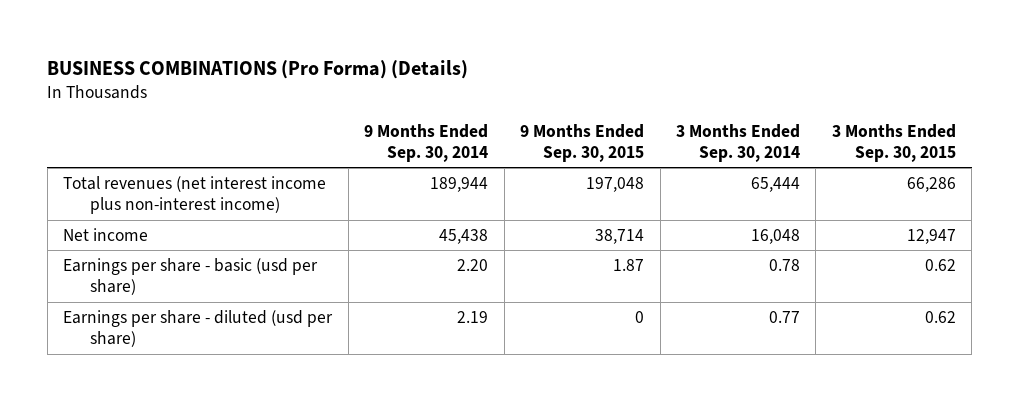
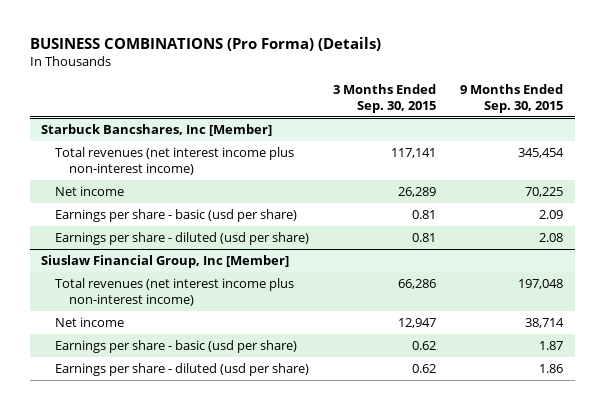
- | 9 Months Ended Sep. 30, 2014 | 9 Months Ended Sep. 30, 2015 | 3 Months Ended Sep. 30, 2014 | 3 Months Ended Sep. 30, 2015
+ | 3 Months Ended Sep. 30, 2015 | 9 Months Ended Sep. 30, 2015
+ Starbuck Bancshares, Inc [Member]
+ Total revenues (net interest income plus non-interest income) | 117,141 | 345,454
+ Net income | 26,289 | 70,225
+ Earnings per share - basic (usd per share) | 0.81 | 2.09
+ Earnings per share - diluted (usd per share) | 0.81 | 2.08
+ Siuslaw Financial Group, Inc [Member]
- Earnings per share - diluted (usd per share) | 2.19 | 0 | 0.77 | 0.62
+ Earnings per share - diluted (usd per share) | 0.62 | 1.86

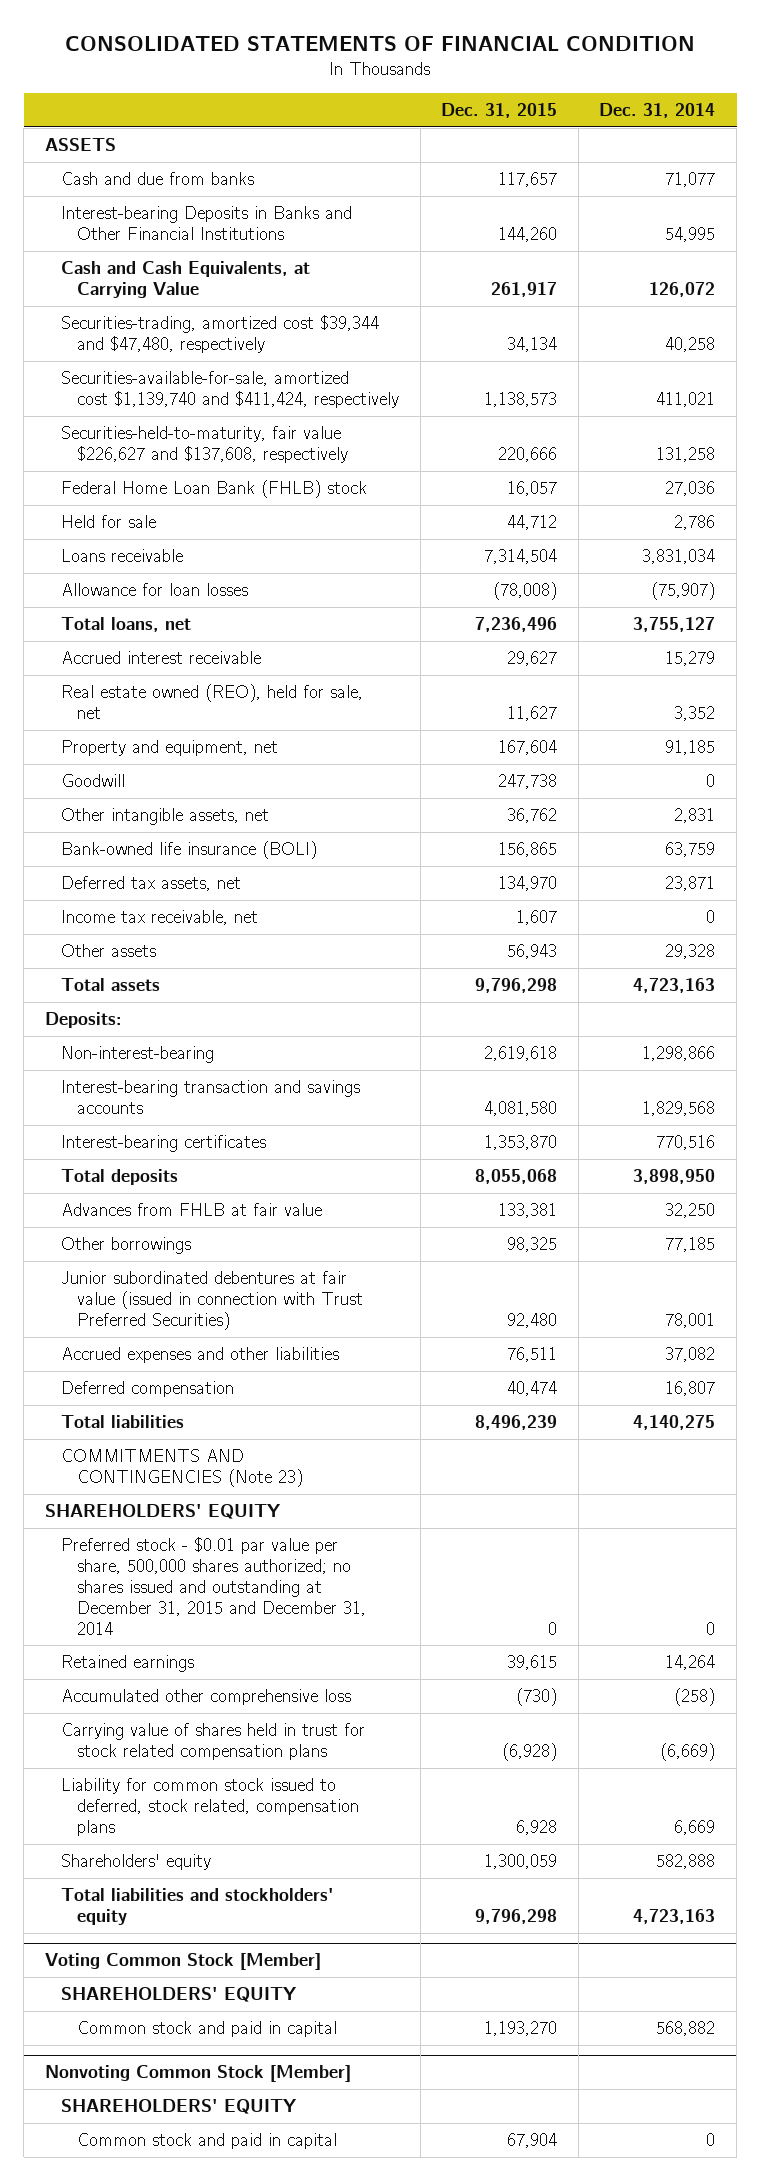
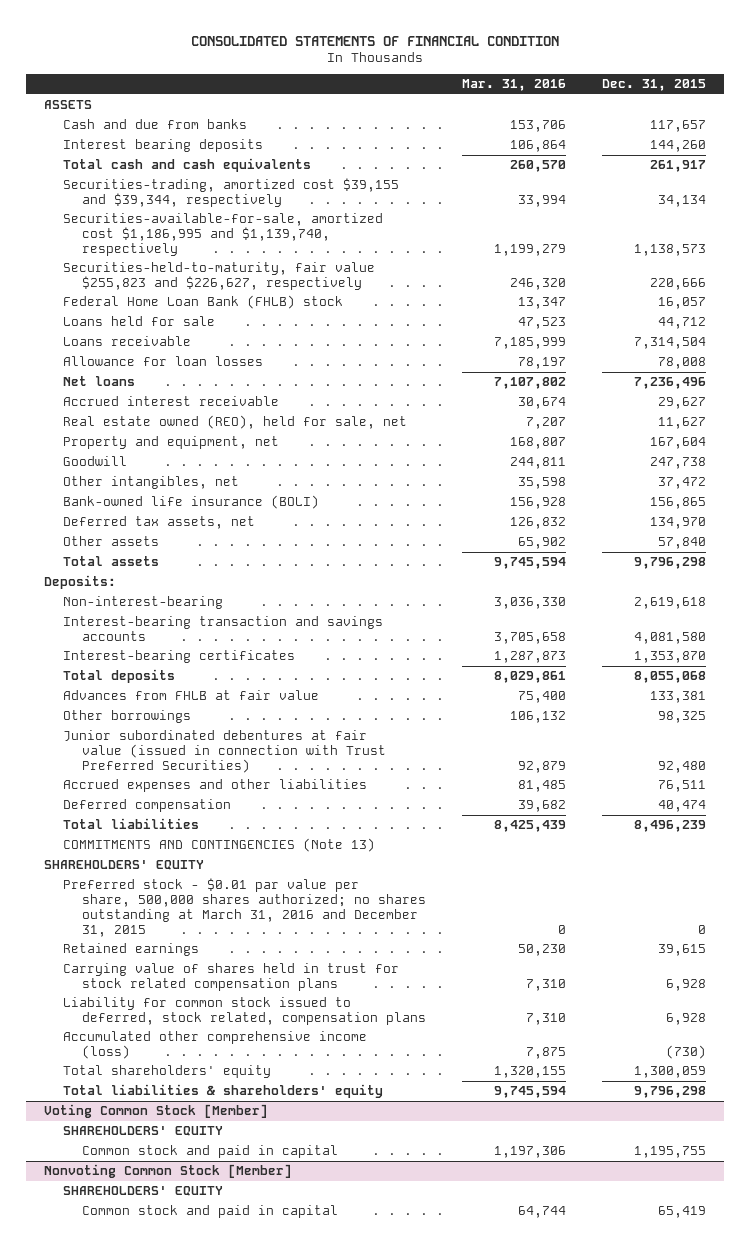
- | Dec. 31, 2015 | Dec. 31, 2014
+ | Mar. 31, 2016 | Dec. 31, 2015
- Interest-bearing Deposits in Banks and Other Financial Institutions | 144,260 | 54,995
- Cash and Cash Equivalents, at Carrying Value | 261,917 | 126,072
- Securities-trading, amortized cost $39,344 and $47,480, respectively | 34,134 | 40,258
- Securities-available-for-sale, amortized cost $1,139,740 and $411,424, respectively | 1,138,573 | 411,021
- Securities-held-to-maturity, fair value $226,627 and $137,608, respectively | 220,666 | 131,258
+ Interest bearing deposits | 106,864 | 144,260
+ Total cash and cash equivalents | 260,570 | 261,917
+ Securities-trading, amortized cost $39,155 and $39,344, respectively | 33,994 | 34,134
+ Securities-available-for-sale, amortized cost $1,186,995 and $1,139,740, respectively | 1,199,279 | 1,138,573
+ Securities-held-to-maturity, fair value $255,823 and $226,627, respectively | 246,320 | 220,666
- Held for sale | 44,712 | 2,786
+ Loans held for sale | 47,523 | 44,712
- Allowance for loan losses | (78,008) | (75,907)
- Total loans, net | 7,236,496 | 3,755,127
+ Allowance for loan losses | 78,197 | 78,008
+ Net loans | 7,107,802 | 7,236,496
- Other intangible assets, net | 36,762 | 2,831
+ Other intangibles, net | 35,598 | 37,472
- Income tax receivable, net | 1,607 | 0
- Other assets | 56,943 | 29,328
+ Other assets | 65,902 | 57,840
- COMMITMENTS AND CONTINGENCIES (Note 23)
+ COMMITMENTS AND CONTINGENCIES (Note 13)
- Preferred stock - $0.01 par value per share, 500,000 shares authorized; no shares issued and outstanding at December 31, 2015 and December 31, 2014 | 0 | 0
+ Preferred stock - $0.01 par value per share, 500,000 shares authorized; no shares outstanding at March 31, 2016 and December 31, 2015 | 0 | 0
- Accumulated other comprehensive loss | (730) | (258)
- Carrying value of shares held in trust for stock related compensation plans | (6,928) | (6,669)
+ Carrying value of shares held in trust for stock related compensation plans | 7,310 | 6,928
- Shareholders' equity | 1,300,059 | 582,888
- Total liabilities and stockholders' equity | 9,796,298 | 4,723,163
+ Accumulated other comprehensive income (loss) | 7,875 | (730)
+ Total shareholders' equity | 1,320,155 | 1,300,059
+ Total liabilities & shareholders' equity | 9,745,594 | 9,796,298
@ Voting Common Stock [Member]
- Common stock and paid in capital | 1,193,270 | 568,882
+ Common stock and paid in capital | 1,197,306 | 1,195,755
@ Nonvoting Common Stock [Member]
- Common stock and paid in capital | 67,904 | 0
+ Common stock and paid in capital | 64,744 | 65,419

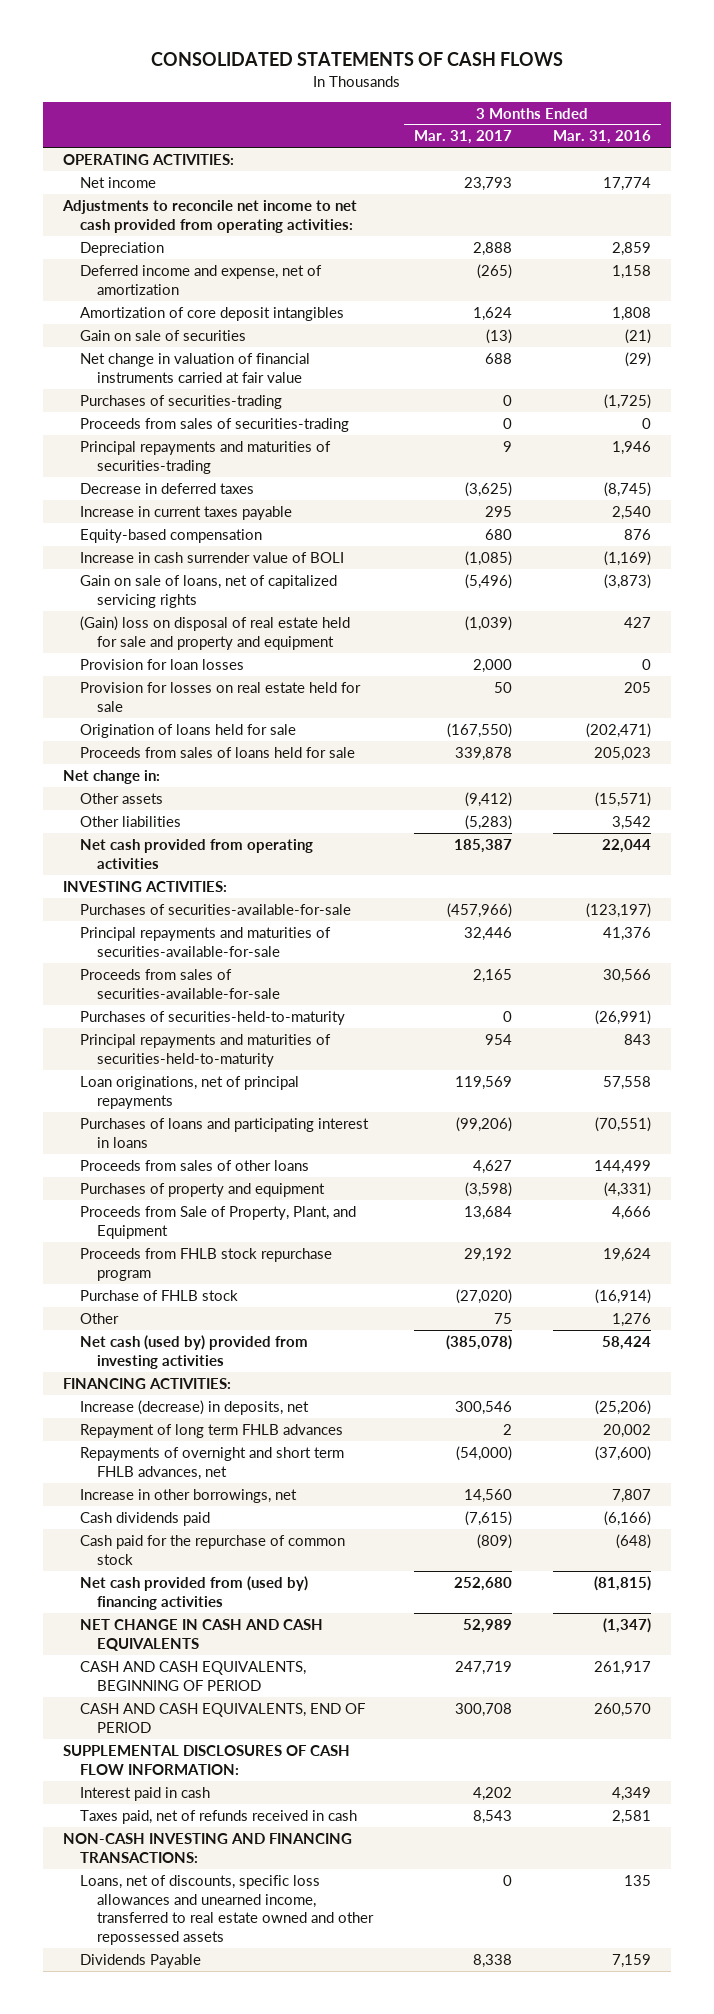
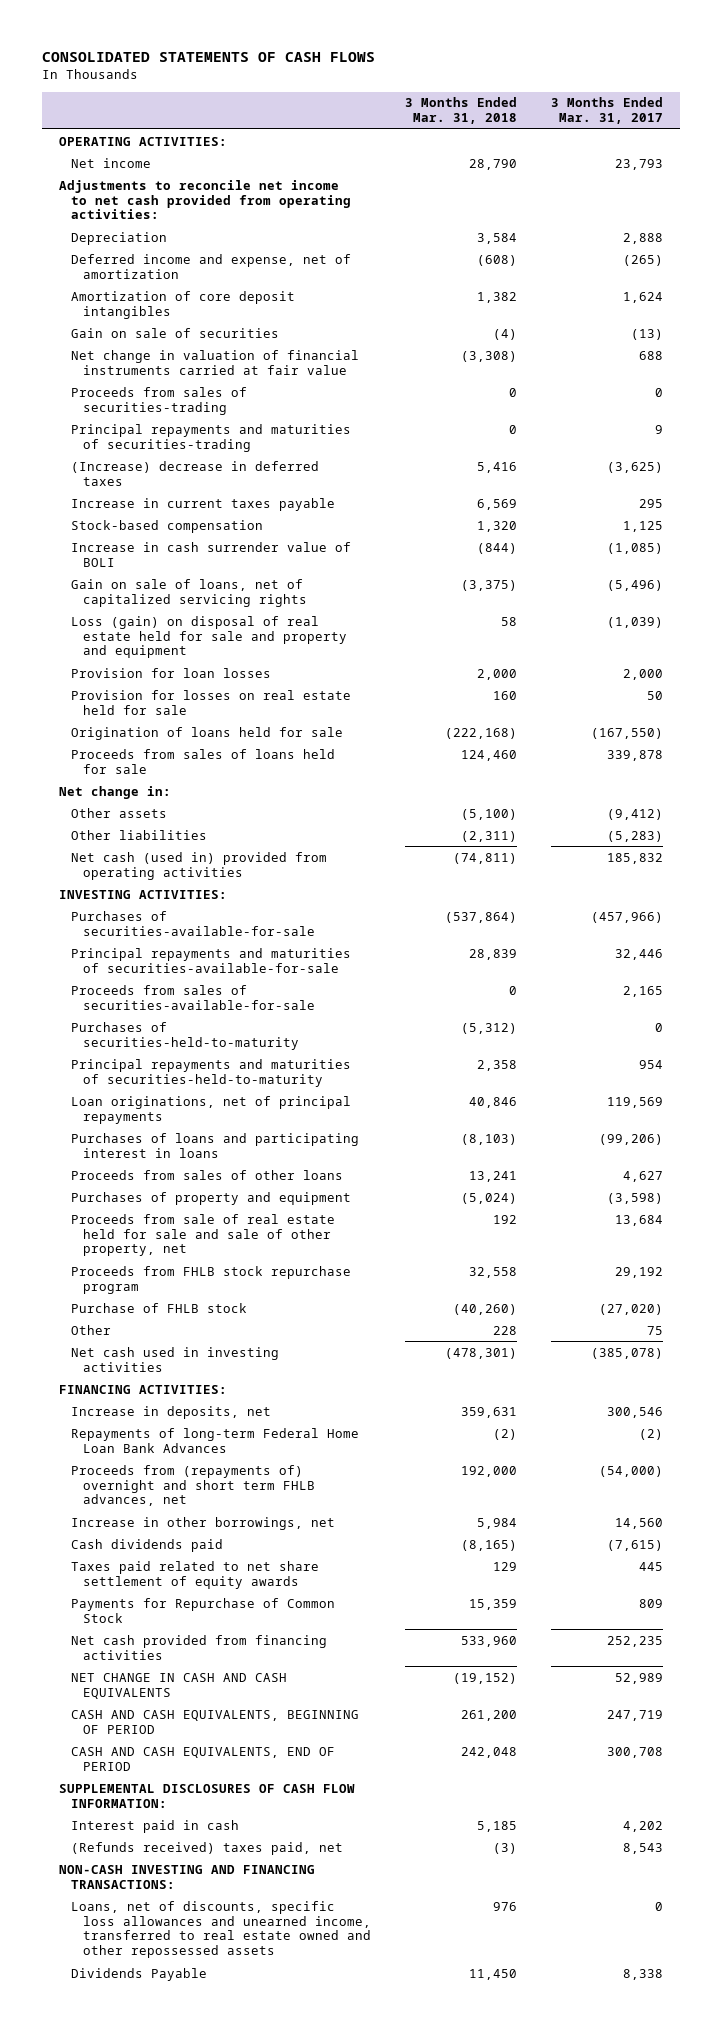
- | 3 Months Ended Mar. 31, 2017 | 3 Months Ended Mar. 31, 2016
+ | 3 Months Ended Mar. 31, 2018 | 3 Months Ended Mar. 31, 2017
- Purchases of securities-trading | 0 | (1,725)
- Decrease in deferred taxes | (3,625) | (8,745)
+ (Increase) decrease in deferred taxes | 5,416 | (3,625)
- Equity-based compensation | 680 | 876
+ Stock-based compensation | 1,320 | 1,125
- (Gain) loss on disposal of real estate held for sale and property and equipment | (1,039) | 427
+ Loss (gain) on disposal of real estate held for sale and property and equipment | 58 | (1,039)
- Net cash provided from operating activities | 185,387 | 22,044
+ Net cash (used in) provided from operating activities | (74,811) | 185,832
- Proceeds from Sale of Property, Plant, and Equipment | 13,684 | 4,666
+ Proceeds from sale of real estate held for sale and sale of other property, net | 192 | 13,684
- Net cash (used by) provided from investing activities | (385,078) | 58,424
+ Net cash used in investing activities | (478,301) | (385,078)
- Increase (decrease) in deposits, net | 300,546 | (25,206)
- Repayment of long term FHLB advances | 2 | 20,002
- Repayments of overnight and short term FHLB advances, net | (54,000) | (37,600)
+ Increase in deposits, net | 359,631 | 300,546
+ Repayments of long-term Federal Home Loan Bank Advances | (2) | (2)
+ Proceeds from (repayments of) overnight and short term FHLB advances, net | 192,000 | (54,000)
- Cash paid for the repurchase of common stock | (809) | (648)
- Net cash provided from (used by) financing activities | 252,680 | (81,815)
+ Taxes paid related to net share settlement of equity awards | 129 | 445
+ Payments for Repurchase of Common Stock | 15,359 | 809
+ Net cash provided from financing activities | 533,960 | 252,235
- Taxes paid, net of refunds received in cash | 8,543 | 2,581
+ (Refunds received) taxes paid, net | (3) | 8,543

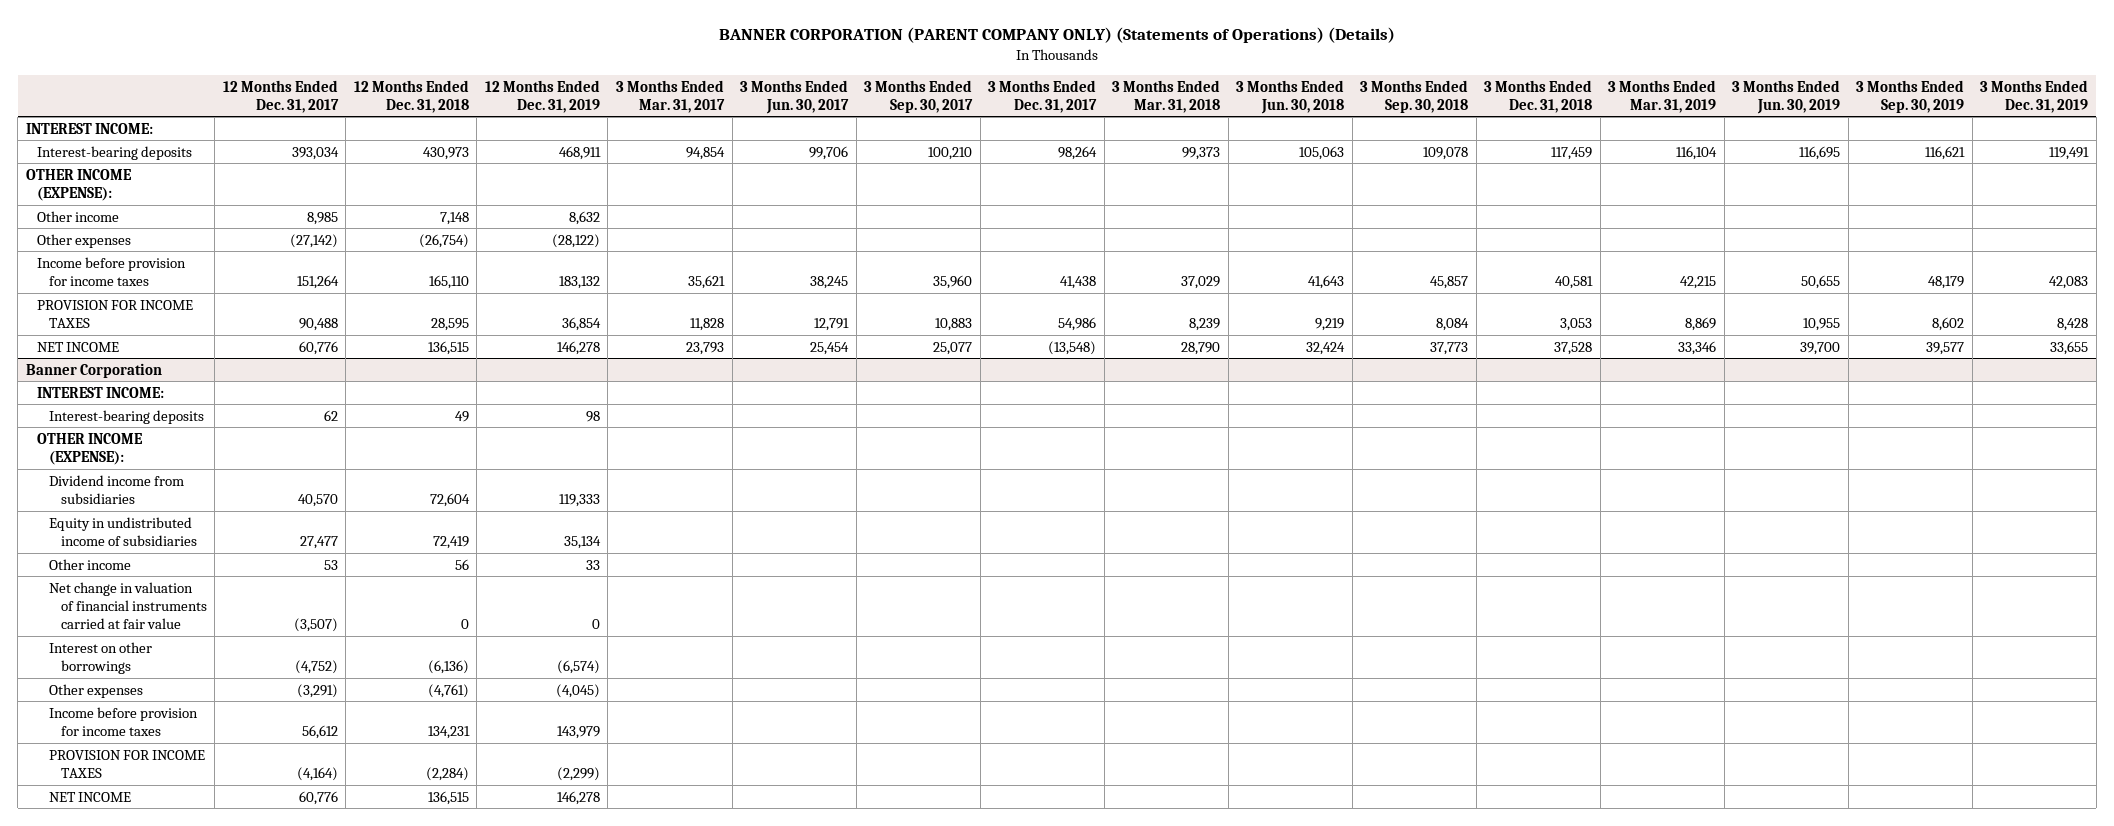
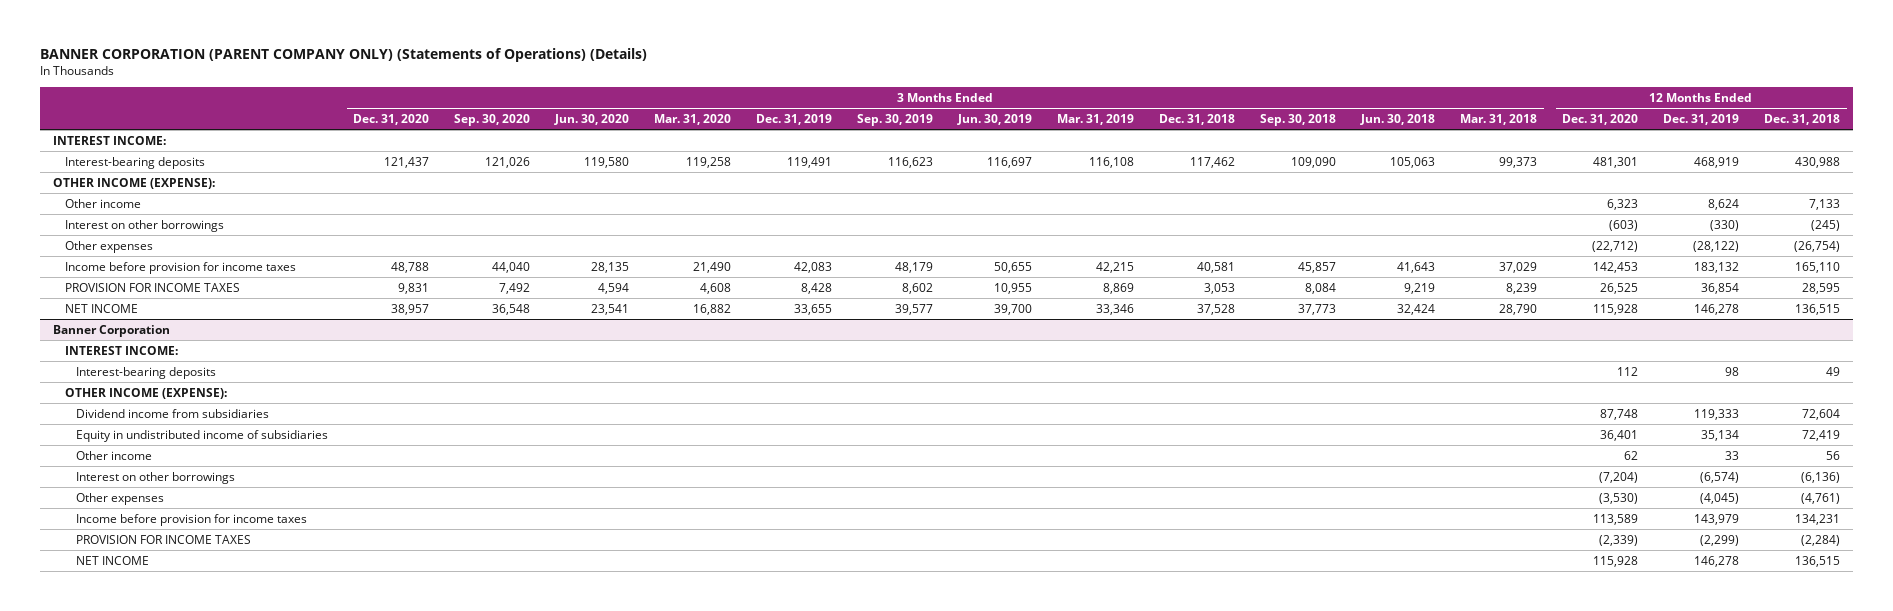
- | 12 Months Ended Dec. 31, 2017 | 12 Months Ended Dec. 31, 2018 | 12 Months Ended Dec. 31, 2019 | 3 Months Ended Mar. 31, 2017 | 3 Months Ended Jun. 30, 2017 | 3 Months Ended Sep. 30, 2017 | 3 Months Ended Dec. 31, 2017 | 3 Months Ended Mar. 31, 2018 | 3 Months Ended Jun. 30, 2018 | 3 Months Ended Sep. 30, 2018 | 3 Months Ended Dec. 31, 2018 | 3 Months Ended Mar. 31, 2019 | 3 Months Ended Jun. 30, 2019 | 3 Months Ended Sep. 30, 2019 | 3 Months Ended Dec. 31, 2019
+ | 3 Months Ended Dec. 31, 2020 | 3 Months Ended Sep. 30, 2020 | 3 Months Ended Jun. 30, 2020 | 3 Months Ended Mar. 31, 2020 | 3 Months Ended Dec. 31, 2019 | 3 Months Ended Sep. 30, 2019 | 3 Months Ended Jun. 30, 2019 | 3 Months Ended Mar. 31, 2019 | 3 Months Ended Dec. 31, 2018 | 3 Months Ended Sep. 30, 2018 | 3 Months Ended Jun. 30, 2018 | 3 Months Ended Mar. 31, 2018 | 12 Months Ended Dec. 31, 2020 | 12 Months Ended Dec. 31, 2019 | 12 Months Ended Dec. 31, 2018
- Interest-bearing deposits | 393,034 | 430,973 | 468,911 | 94,854 | 99,706 | 100,210 | 98,264 | 99,373 | 105,063 | 109,078 | 117,459 | 116,104 | 116,695 | 116,621 | 119,491
+ Interest-bearing deposits | 121,437 | 121,026 | 119,580 | 119,258 | 119,491 | 116,623 | 116,697 | 116,108 | 117,462 | 109,090 | 105,063 | 99,373 | 481,301 | 468,919 | 430,988
- Other income | 8,985 | 7,148 | 8,632 | | | | | | | | | | | |
+ Other income | | | | | | | | | | | | | 6,323 | 8,624 | 7,133
+ Interest on other borrowings | | | | | | | | | | | | | (603) | (330) | (245)
@ Banner Corporation
- Net change in valuation of financial instruments carried at fair value | (3,507) | 0 | 0 | | | | | | | | | | | |

